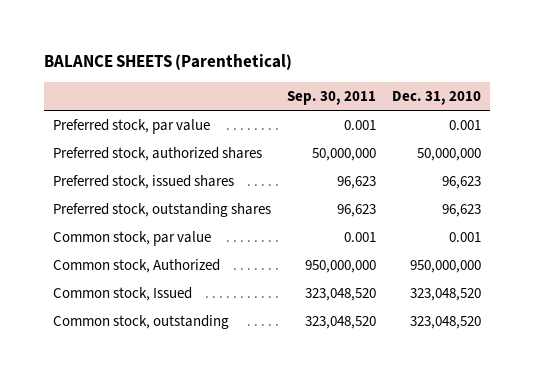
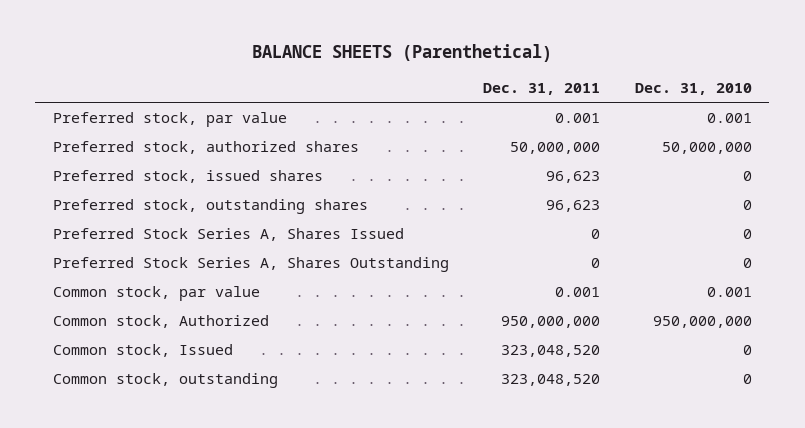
- | Sep. 30, 2011 | Dec. 31, 2010
+ | Dec. 31, 2011 | Dec. 31, 2010
- Preferred stock, issued shares | 96,623 | 96,623
- Preferred stock, outstanding shares | 96,623 | 96,623
+ Preferred stock, issued shares | 96,623 | 0
+ Preferred stock, outstanding shares | 96,623 | 0
+ Preferred Stock Series A, Shares Issued | 0 | 0
+ Preferred Stock Series A, Shares Outstanding | 0 | 0
- Common stock, Issued | 323,048,520 | 323,048,520
- Common stock, outstanding | 323,048,520 | 323,048,520
+ Common stock, Issued | 323,048,520 | 0
+ Common stock, outstanding | 323,048,520 | 0

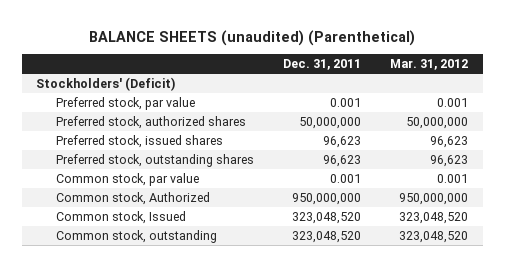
- BALANCE SHEETS (Parenthetical)
+ BALANCE SHEETS (unaudited) (Parenthetical)
- | Dec. 31, 2011 | Dec. 31, 2010
+ | Dec. 31, 2011 | Mar. 31, 2012
+ Stockholders' (Deficit)
- Preferred Stock Series A, Shares Issued | 0 | 0
- Preferred Stock Series A, Shares Outstanding | 0 | 0

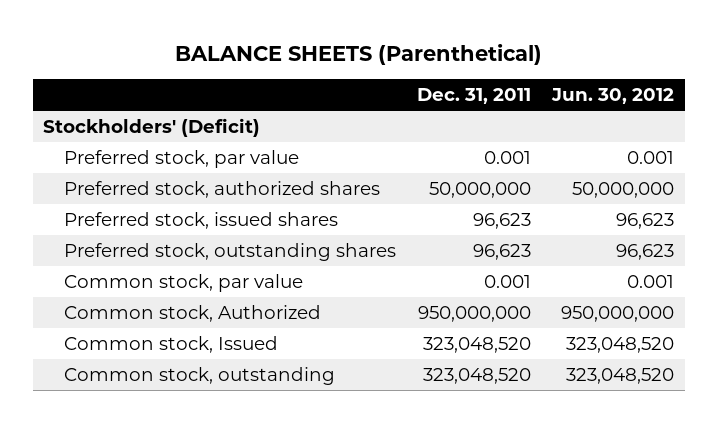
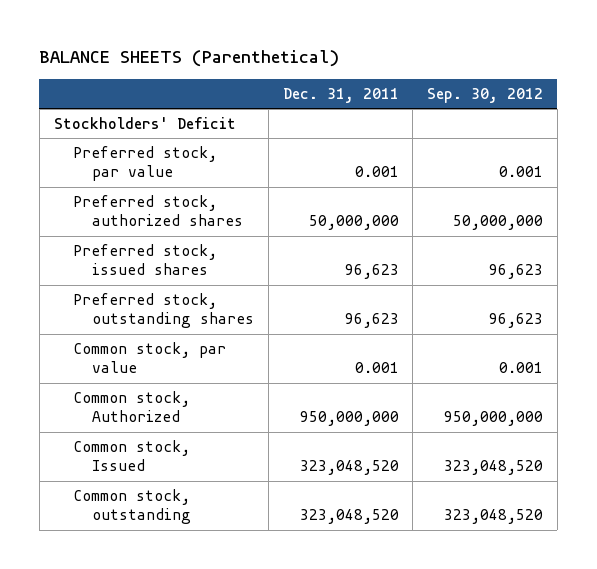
- | Dec. 31, 2011 | Jun. 30, 2012
+ | Dec. 31, 2011 | Sep. 30, 2012
- Stockholders' (Deficit)
+ Stockholders' Deficit

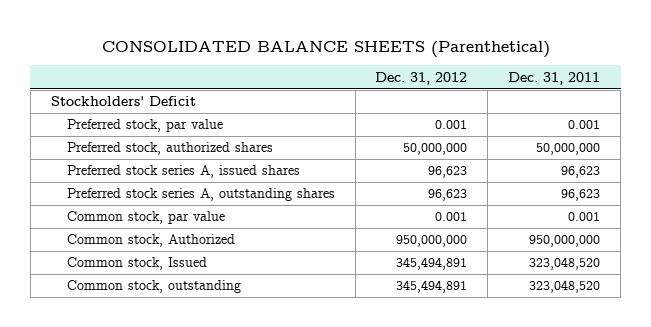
- BALANCE SHEETS (Parenthetical)
+ CONSOLIDATED BALANCE SHEETS (Parenthetical)
- | Dec. 31, 2011 | Sep. 30, 2012
+ | Dec. 31, 2012 | Dec. 31, 2011
- Preferred stock, issued shares | 96,623 | 96,623
- Preferred stock, outstanding shares | 96,623 | 96,623
+ Preferred stock series A, issued shares | 96,623 | 96,623
+ Preferred stock series A, outstanding shares | 96,623 | 96,623

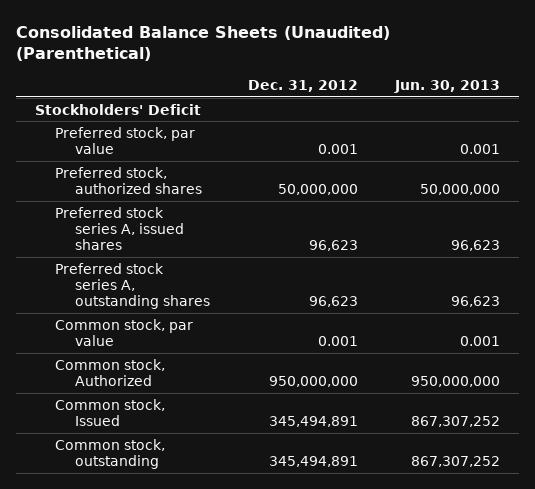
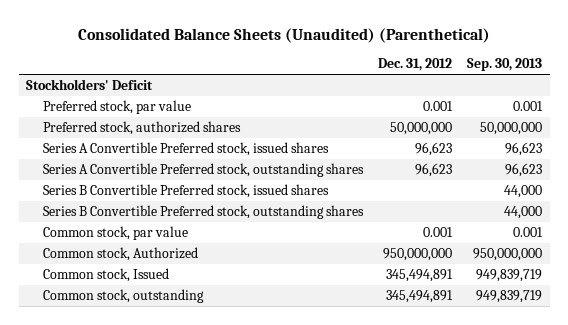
- | Dec. 31, 2012 | Jun. 30, 2013
+ | Dec. 31, 2012 | Sep. 30, 2013
- Preferred stock series A, issued shares | 96,623 | 96,623
- Preferred stock series A, outstanding shares | 96,623 | 96,623
+ Series A Convertible Preferred stock, issued shares | 96,623 | 96,623
+ Series A Convertible Preferred stock, outstanding shares | 96,623 | 96,623
+ Series B Convertible Preferred stock, issued shares | | 44,000
+ Series B Convertible Preferred stock, outstanding shares | | 44,000

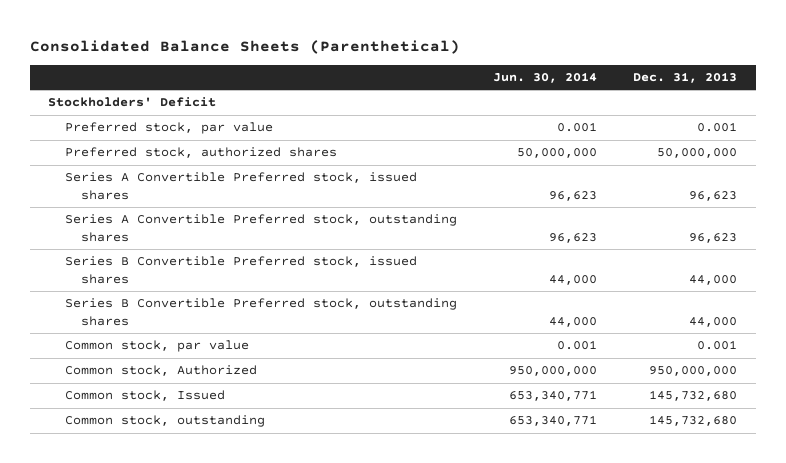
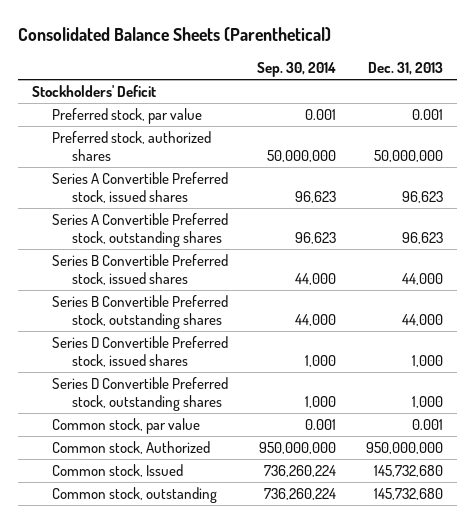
- | Jun. 30, 2014 | Dec. 31, 2013
+ | Sep. 30, 2014 | Dec. 31, 2013
+ Series D Convertible Preferred stock, issued shares | 1,000 | 1,000
+ Series D Convertible Preferred stock, outstanding shares | 1,000 | 1,000

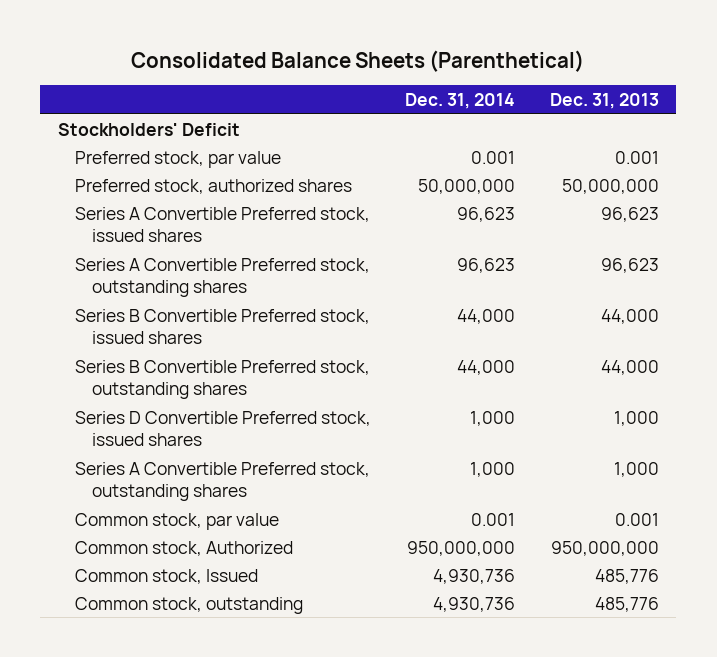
- | Sep. 30, 2014 | Dec. 31, 2013
+ | Dec. 31, 2014 | Dec. 31, 2013
- Series D Convertible Preferred stock, outstanding shares | 1,000 | 1,000
+ Series A Convertible Preferred stock, outstanding shares | 1,000 | 1,000
- Common stock, Issued | 736,260,224 | 145,732,680
- Common stock, outstanding | 736,260,224 | 145,732,680
+ Common stock, Issued | 4,930,736 | 485,776
+ Common stock, outstanding | 4,930,736 | 485,776

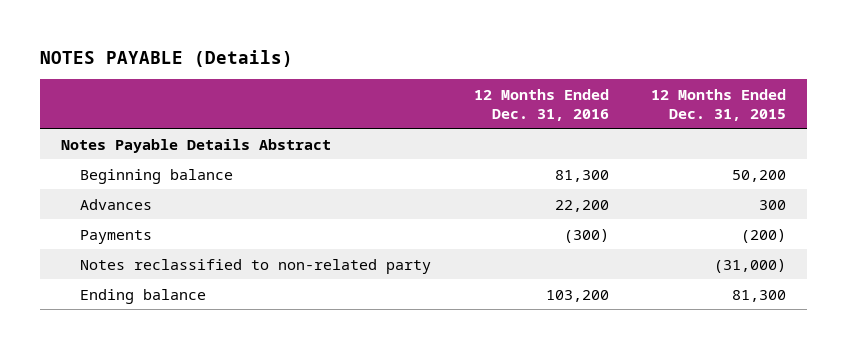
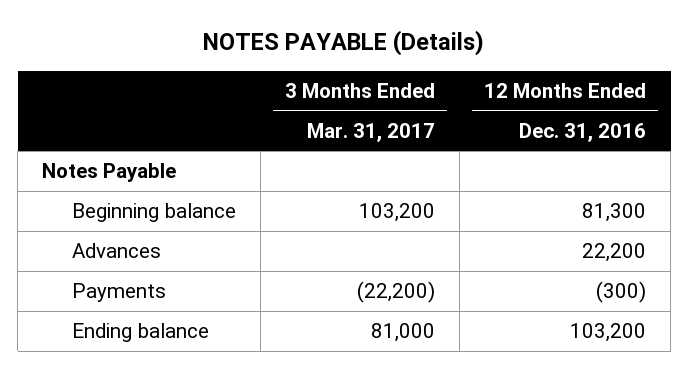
- | 12 Months Ended Dec. 31, 2016 | 12 Months Ended Dec. 31, 2015
+ | 3 Months Ended Mar. 31, 2017 | 12 Months Ended Dec. 31, 2016
- Notes Payable Details Abstract
+ Notes Payable
- Notes reclassified to non-related party | | (31,000)

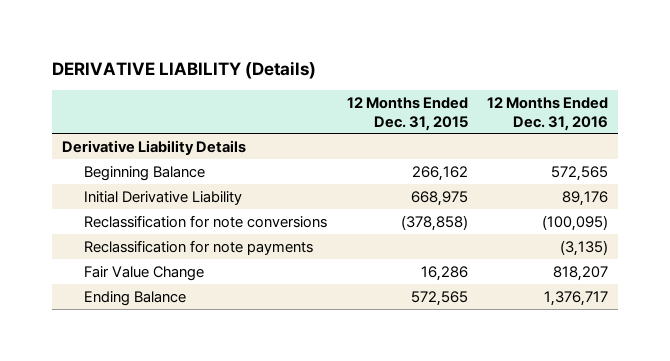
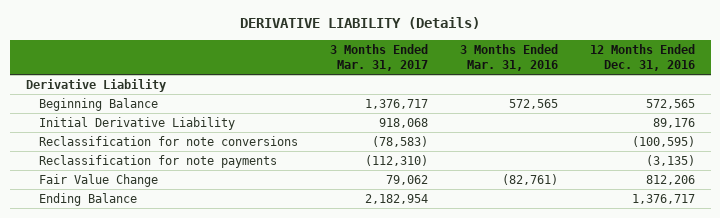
- | 12 Months Ended Dec. 31, 2015 | 12 Months Ended Dec. 31, 2016
+ | 3 Months Ended Mar. 31, 2017 | 3 Months Ended Mar. 31, 2016 | 12 Months Ended Dec. 31, 2016
- Derivative Liability Details
+ Derivative Liability
- Reclassification for note conversions | (378,858) | (100,095)
+ Reclassification for note conversions | (78,583) | | (100,595)
- Fair Value Change | 16,286 | 818,207
+ Fair Value Change | 79,062 | (82,761) | 812,206

